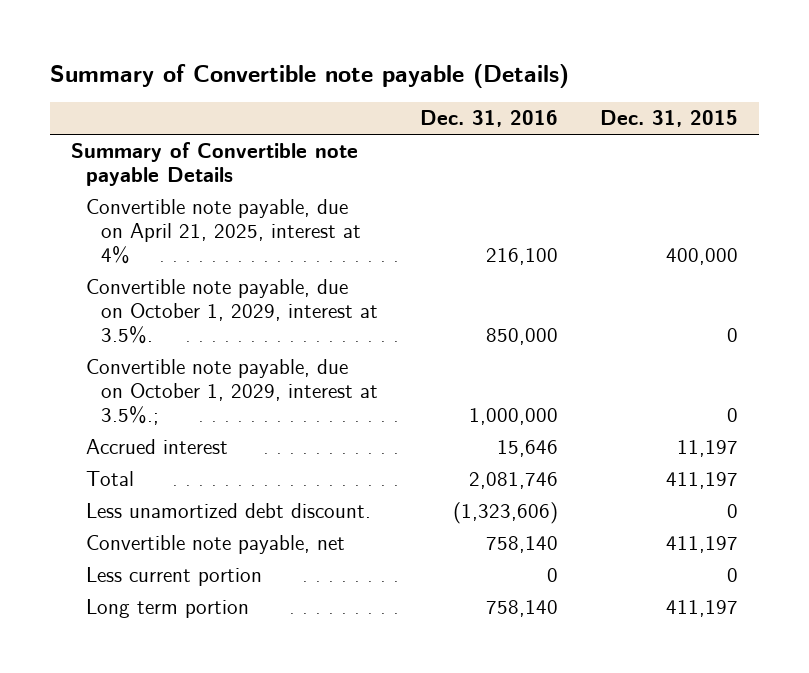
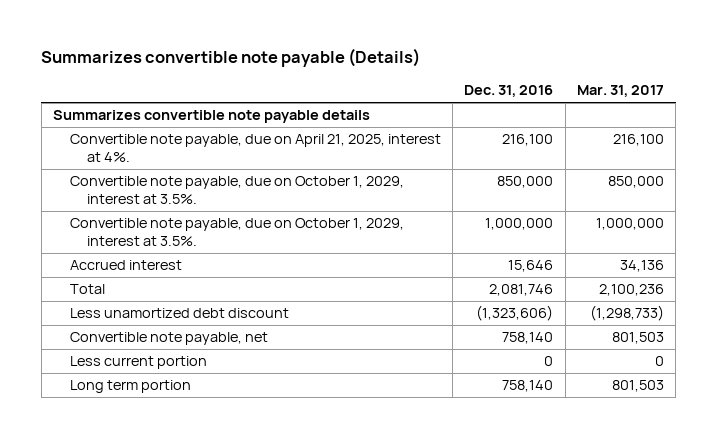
- Summary of Convertible note payable (Details)
+ Summarizes convertible note payable (Details)
- | Dec. 31, 2016 | Dec. 31, 2015
+ | Dec. 31, 2016 | Mar. 31, 2017
- Summary of Convertible note payable Details
- Convertible note payable, due on April 21, 2025, interest at 4% | 216,100 | 400,000
+ Summarizes convertible note payable details
+ Convertible note payable, due on April 21, 2025, interest at 4%. | 216,100 | 216,100
- Convertible note payable, due on October 1, 2029, interest at 3.5%.; | 1,000,000 | 0
+ Convertible note payable, due on October 1, 2029, interest at 3.5%. | 1,000,000 | 1,000,000
- Less unamortized debt discount. | (1,323,606) | 0
+ Less unamortized debt discount | (1,323,606) | (1,298,733)

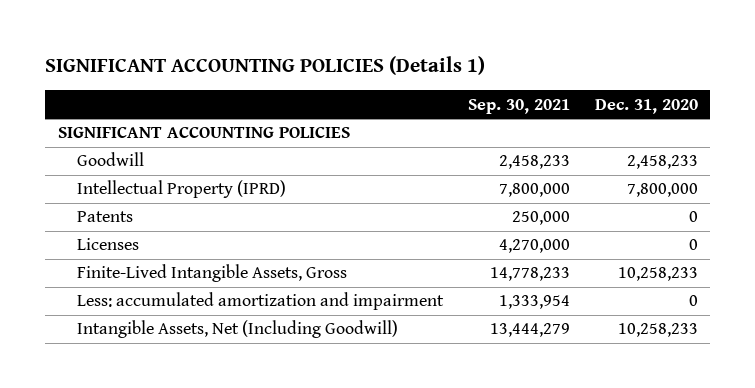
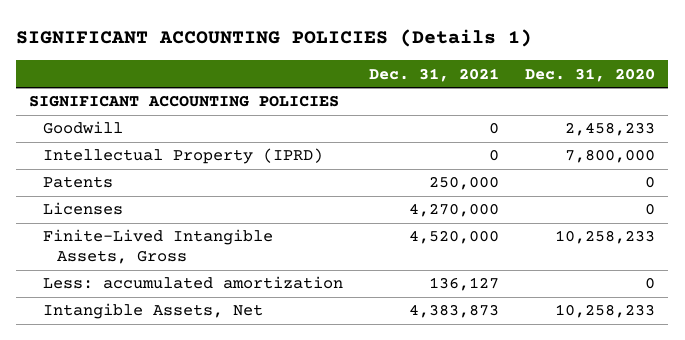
- | Sep. 30, 2021 | Dec. 31, 2020
+ | Dec. 31, 2021 | Dec. 31, 2020
- Less: accumulated amortization and impairment | 1,333,954 | 0
- Intangible Assets, Net (Including Goodwill) | 13,444,279 | 10,258,233
+ Less: accumulated amortization | 136,127 | 0
+ Intangible Assets, Net | 4,383,873 | 10,258,233

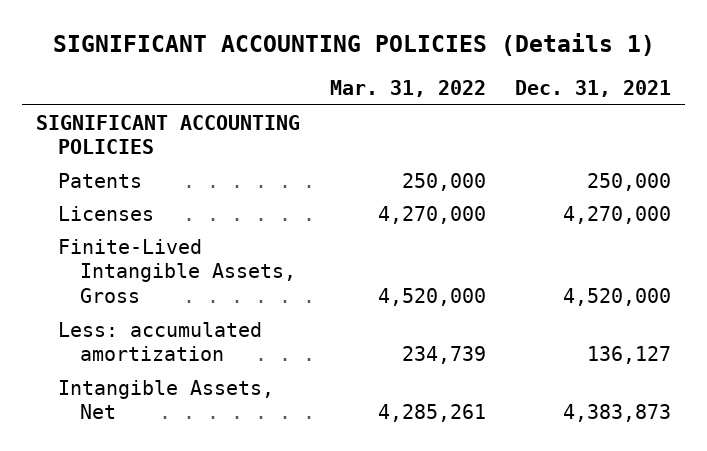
- | Dec. 31, 2021 | Dec. 31, 2020
+ | Mar. 31, 2022 | Dec. 31, 2021
- Goodwill | 0 | 2,458,233
- Intellectual Property (IPRD) | 0 | 7,800,000

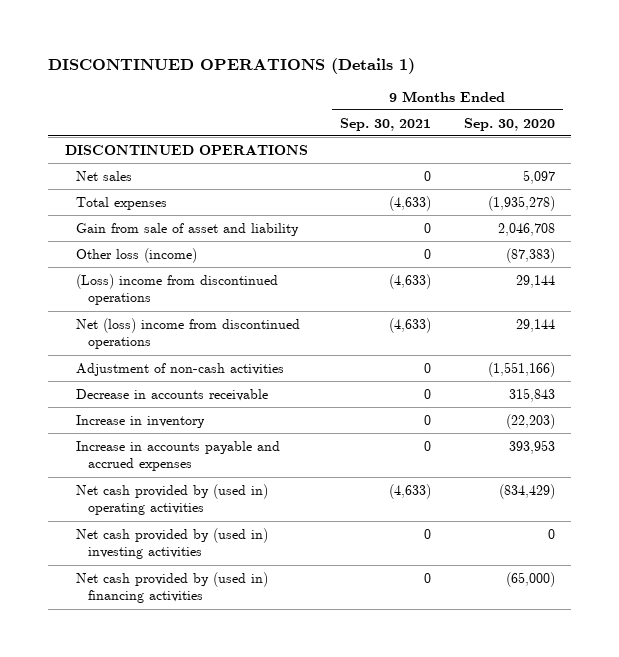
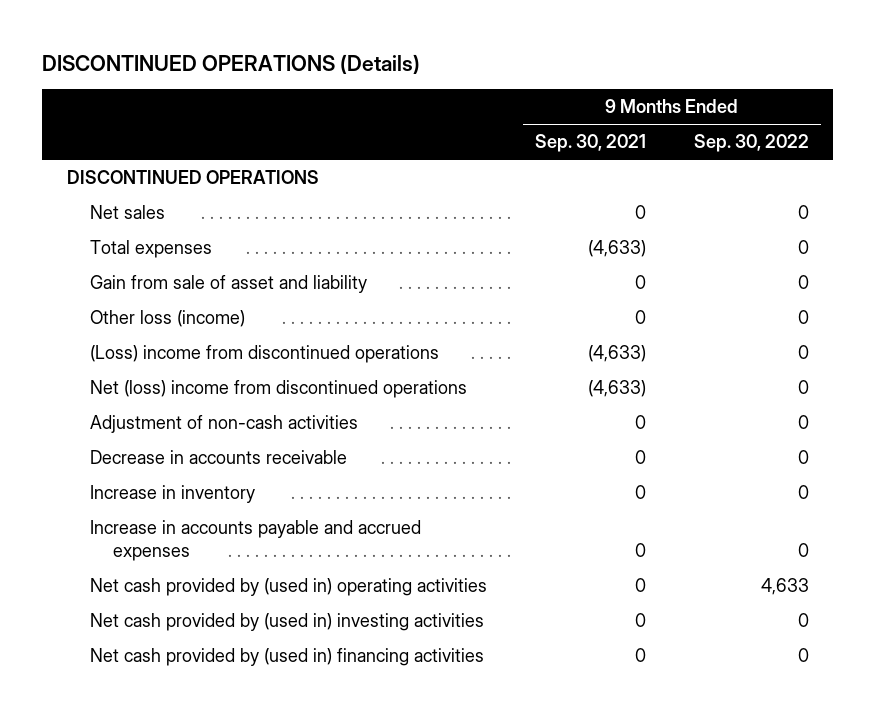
- DISCONTINUED OPERATIONS (Details 1)
+ DISCONTINUED OPERATIONS (Details)
- | 9 Months Ended Sep. 30, 2021 | 9 Months Ended Sep. 30, 2020
+ | 9 Months Ended Sep. 30, 2021 | 9 Months Ended Sep. 30, 2022
- Net cash provided by (used in) operating activities | (4,633) | (834,429)
+ Net cash provided by (used in) operating activities | 0 | 4,633

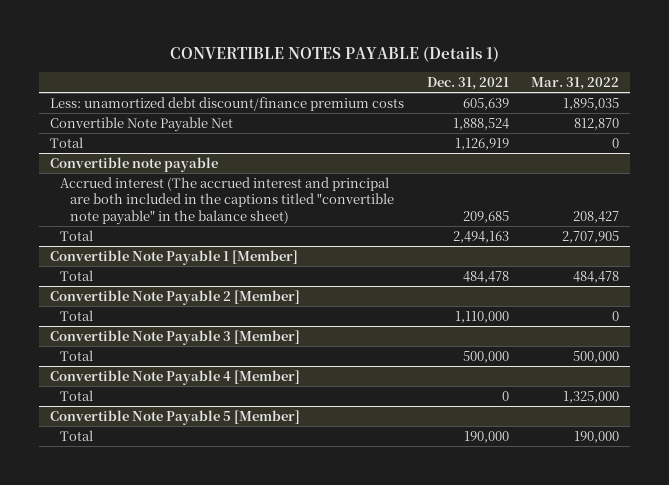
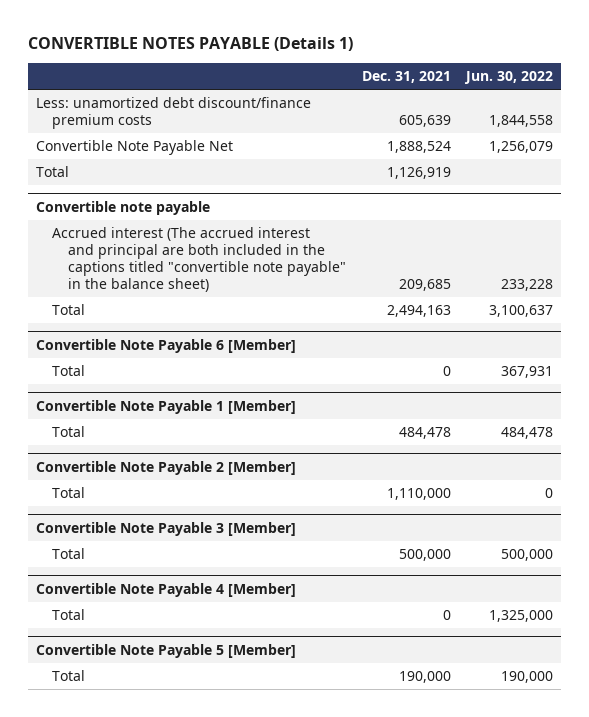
- | Dec. 31, 2021 | Mar. 31, 2022
+ | Dec. 31, 2021 | Jun. 30, 2022
+ Convertible Note Payable 6 [Member]
+ Total | 0 | 367,931

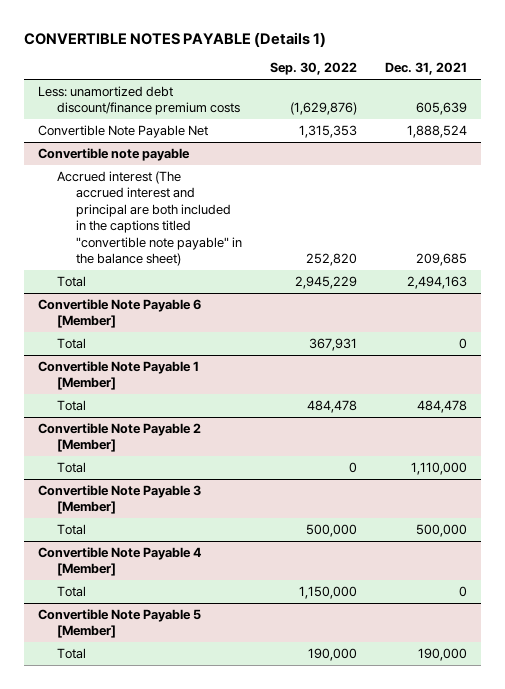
- | Dec. 31, 2021 | Jun. 30, 2022
+ | Sep. 30, 2022 | Dec. 31, 2021
- Total | 1,126,919 |

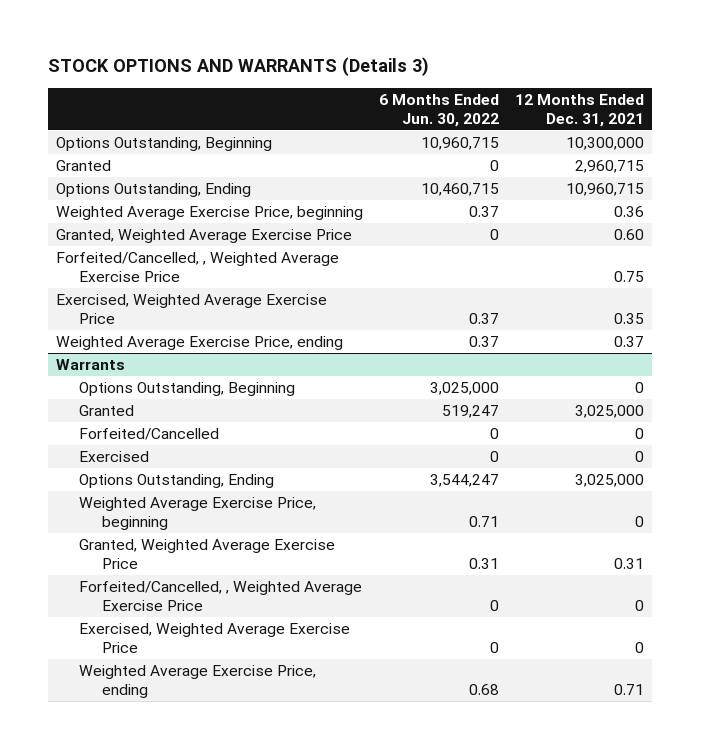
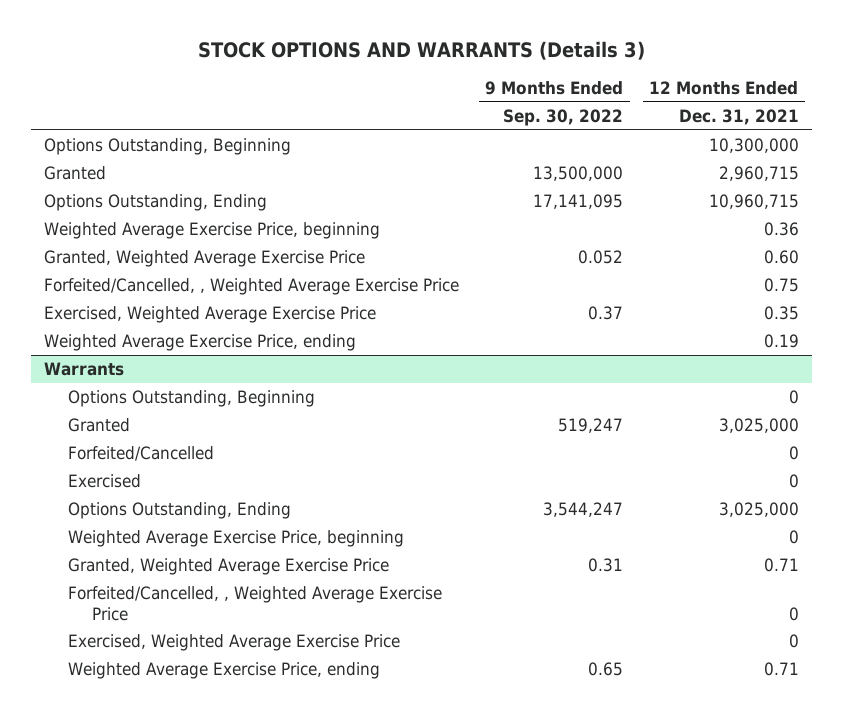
- | 6 Months Ended Jun. 30, 2022 | 12 Months Ended Dec. 31, 2021
+ | 9 Months Ended Sep. 30, 2022 | 12 Months Ended Dec. 31, 2021
- Weighted Average Exercise Price, ending | 0.37 | 0.37
+ Weighted Average Exercise Price, ending | | 0.19
@ Warrants
- Granted, Weighted Average Exercise Price | 0.31 | 0.31
+ Granted, Weighted Average Exercise Price | 0.31 | 0.71

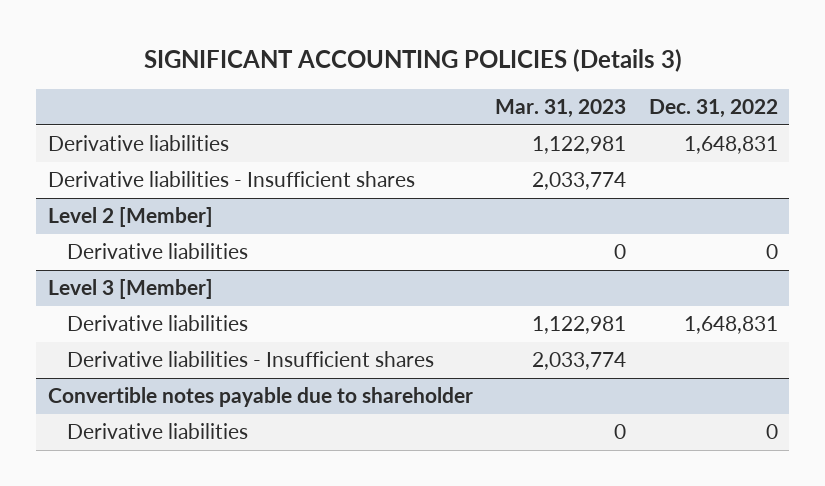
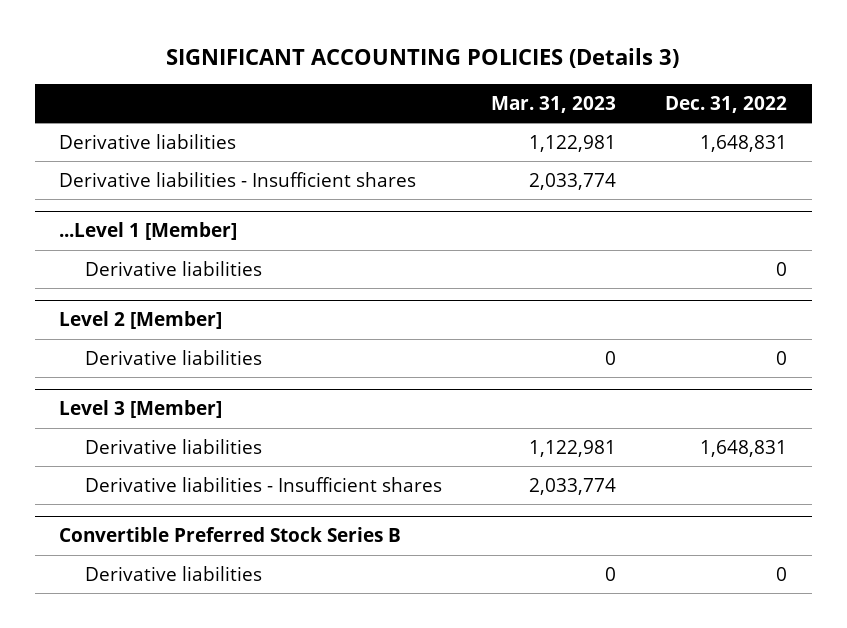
+ ...Level 1 [Member]
+ Derivative liabilities | | 0
- Convertible notes payable due to shareholder
+ Convertible Preferred Stock Series B

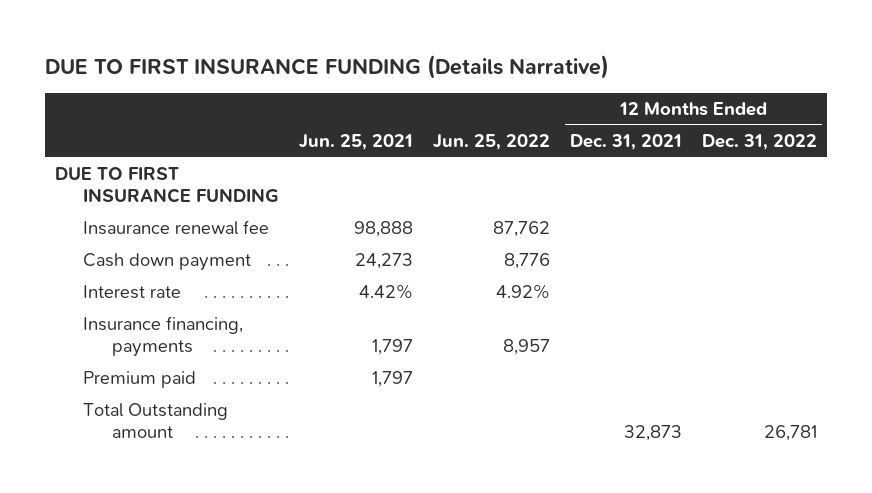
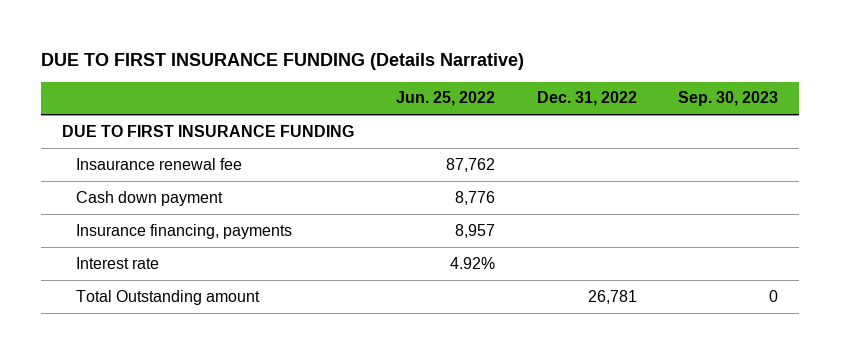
- | Jun. 25, 2021 | Jun. 25, 2022 | 12 Months Ended Dec. 31, 2021 | 12 Months Ended Dec. 31, 2022
+ | Jun. 25, 2022 | Dec. 31, 2022 | Sep. 30, 2023
- Premium paid | 1,797 | | |
moved down: Interest rate | 4.92% | |

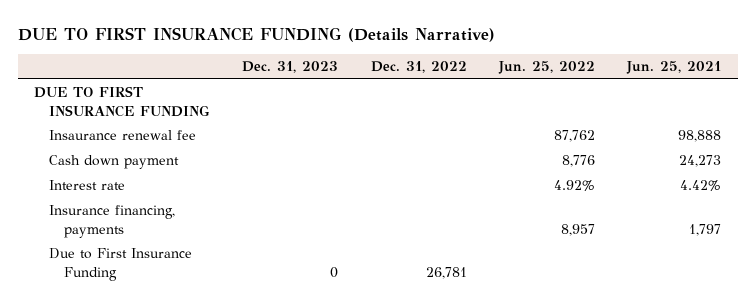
- | Jun. 25, 2022 | Dec. 31, 2022 | Sep. 30, 2023
+ | Dec. 31, 2023 | Dec. 31, 2022 | Jun. 25, 2022 | Jun. 25, 2021
- Total Outstanding amount | | 26,781 | 0
moved down: Insurance financing, payments | | | 8,957 | 1,797
+ Due to First Insurance Funding | 0 | 26,781 | |

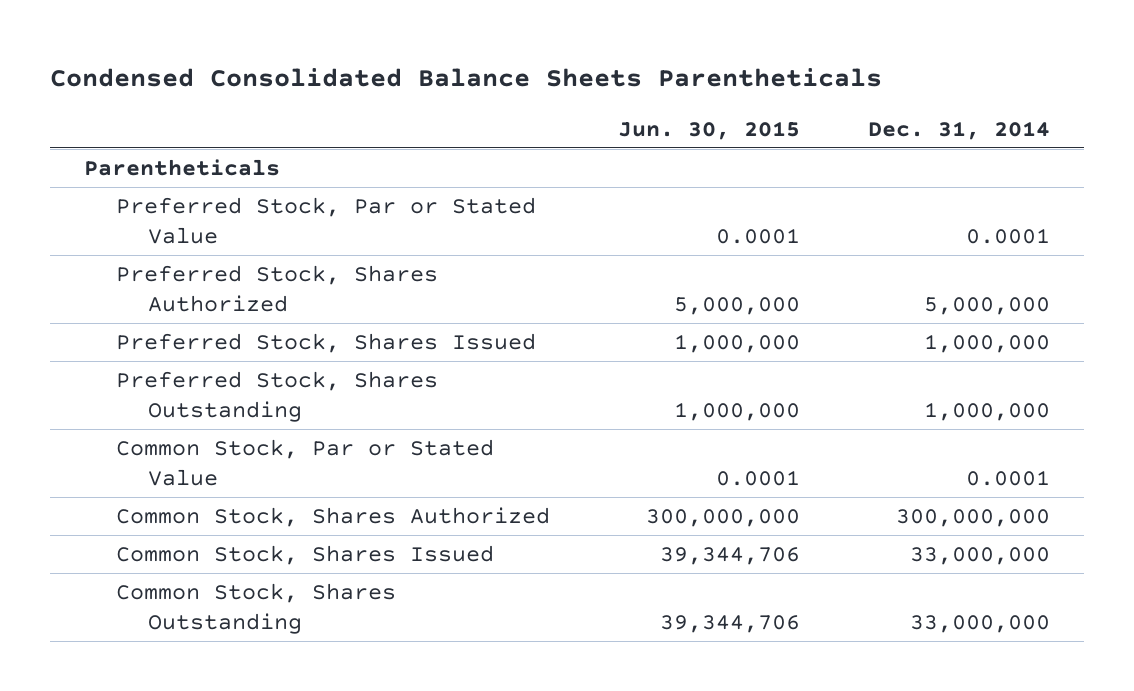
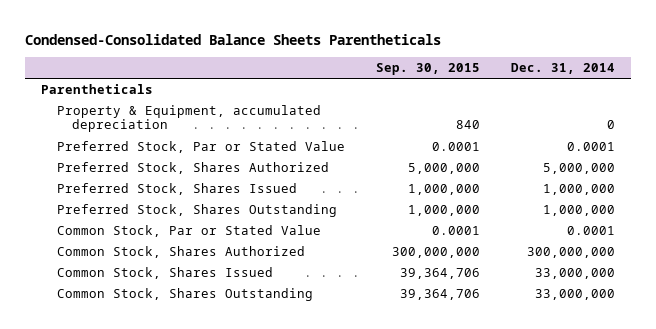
- Condensed Consolidated Balance Sheets Parentheticals
+ Condensed-Consolidated Balance Sheets Parentheticals
- | Jun. 30, 2015 | Dec. 31, 2014
+ | Sep. 30, 2015 | Dec. 31, 2014
+ Property & Equipment, accumulated depreciation | 840 | 0

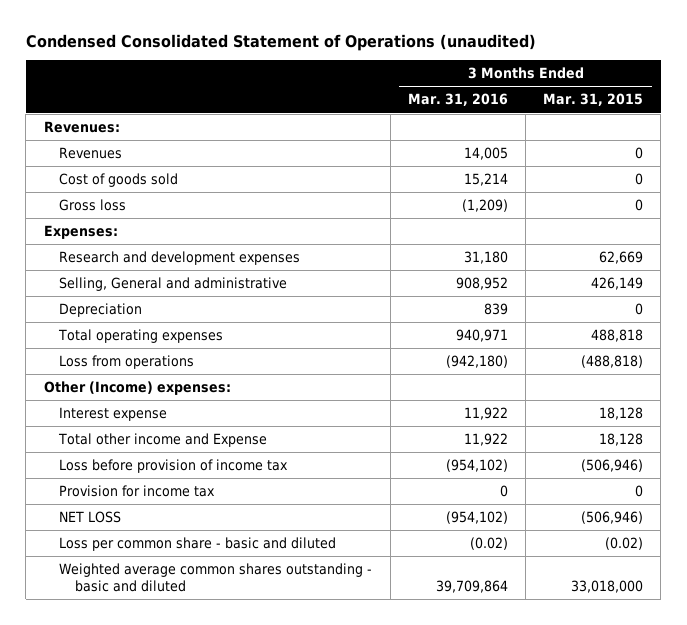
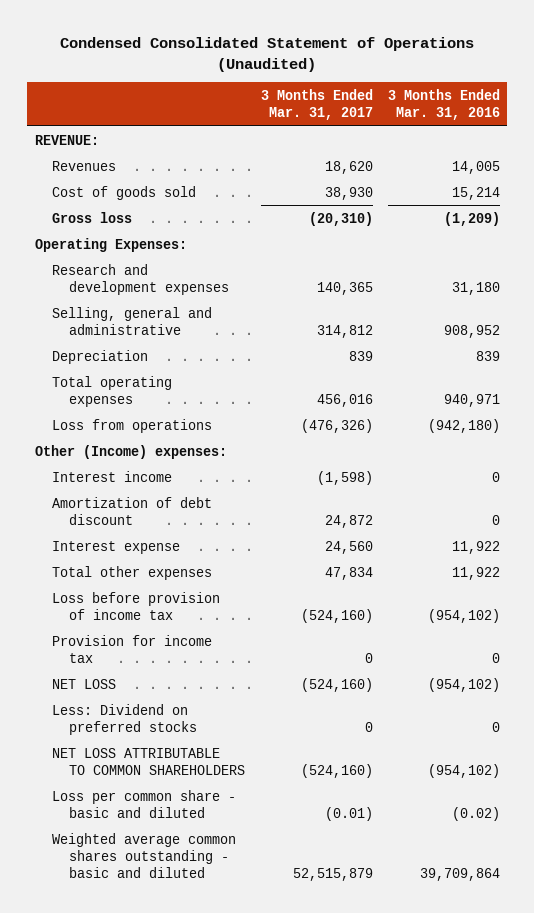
- Condensed Consolidated Statement of Operations (unaudited)
+ Condensed Consolidated Statement of Operations (Unaudited)
- | 3 Months Ended Mar. 31, 2016 | 3 Months Ended Mar. 31, 2015
+ | 3 Months Ended Mar. 31, 2017 | 3 Months Ended Mar. 31, 2016
- Revenues:
+ REVENUE:
- Expenses:
+ Operating Expenses:
- Selling, General and administrative | 908,952 | 426,149
+ Selling, general and administrative | 314,812 | 908,952
+ Interest income | (1,598) | 0
+ Amortization of debt discount | 24,872 | 0
- Total other income and Expense | 11,922 | 18,128
+ Total other expenses | 47,834 | 11,922
+ Less: Dividend on preferred stocks | 0 | 0
+ NET LOSS ATTRIBUTABLE TO COMMON SHAREHOLDERS | (524,160) | (954,102)

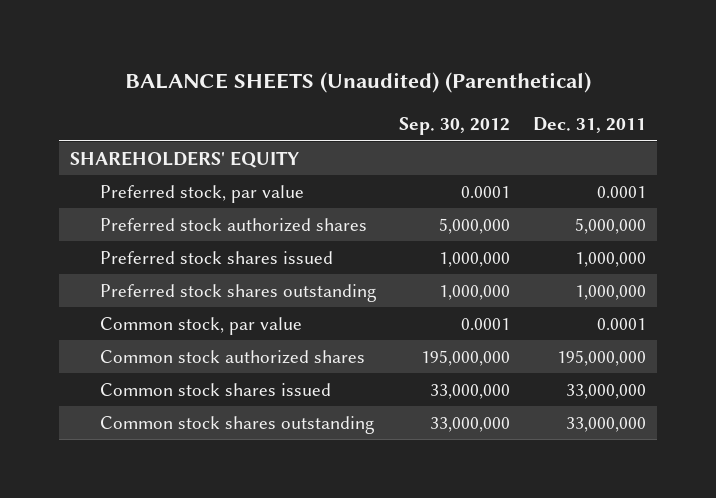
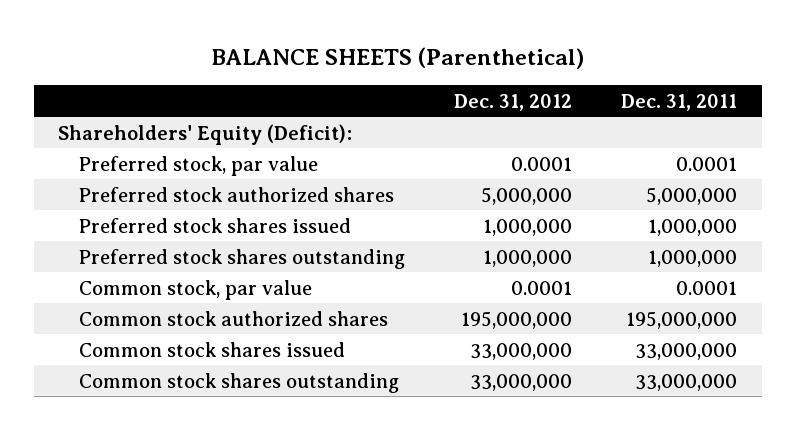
- BALANCE SHEETS (Unaudited) (Parenthetical)
+ BALANCE SHEETS (Parenthetical)
- | Sep. 30, 2012 | Dec. 31, 2011
+ | Dec. 31, 2012 | Dec. 31, 2011
- SHAREHOLDERS' EQUITY
+ Shareholders' Equity (Deficit):

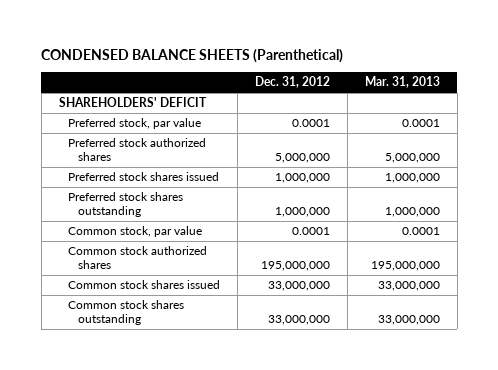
- BALANCE SHEETS (Parenthetical)
+ CONDENSED BALANCE SHEETS (Parenthetical)
- | Dec. 31, 2012 | Dec. 31, 2011
+ | Dec. 31, 2012 | Mar. 31, 2013
- Shareholders' Equity (Deficit):
+ SHAREHOLDERS' DEFICIT

